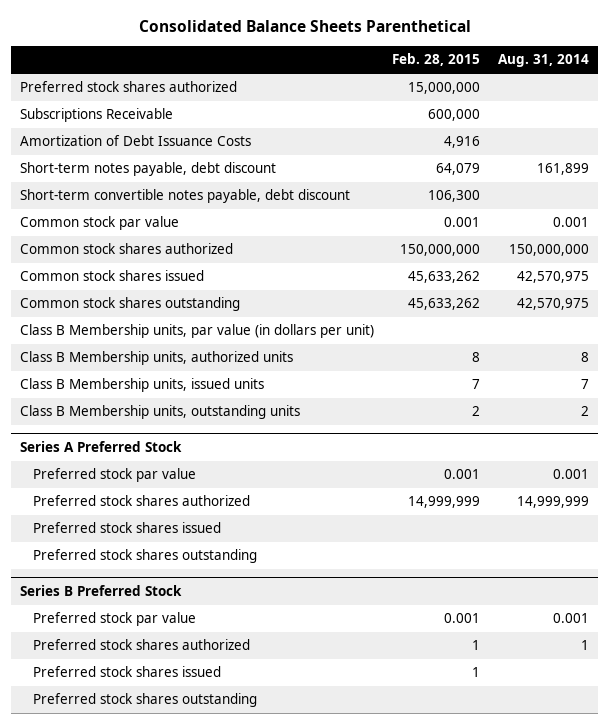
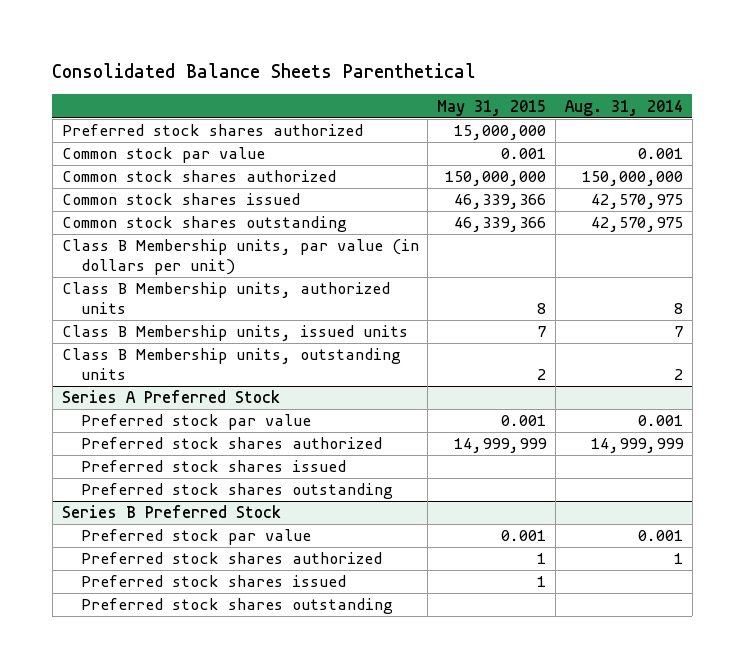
- | Feb. 28, 2015 | Aug. 31, 2014
+ | May 31, 2015 | Aug. 31, 2014
- Subscriptions Receivable | 600,000 |
- Amortization of Debt Issuance Costs | 4,916 |
- Short-term notes payable, debt discount | 64,079 | 161,899
- Short-term convertible notes payable, debt discount | 106,300 |

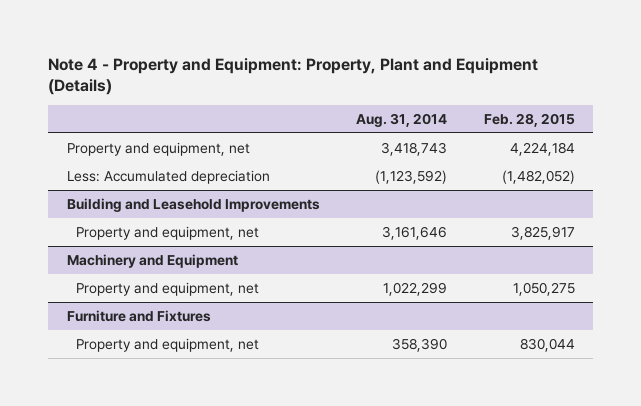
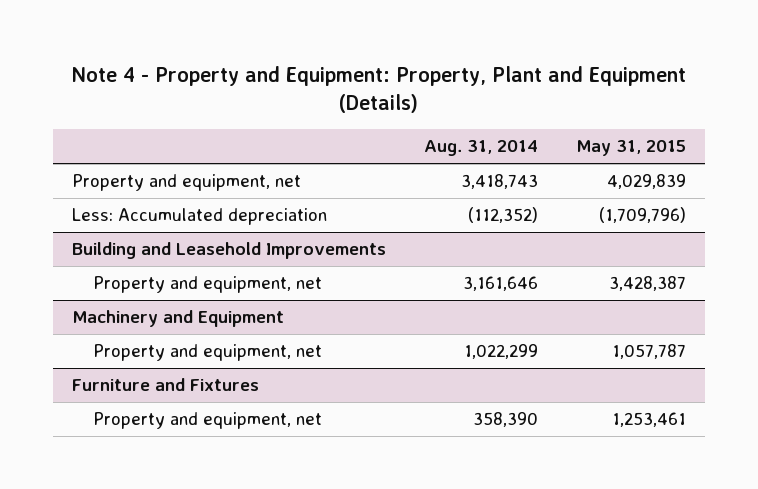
- | Aug. 31, 2014 | Feb. 28, 2015
+ | Aug. 31, 2014 | May 31, 2015
- Less: Accumulated depreciation | (1,123,592) | (1,482,052)
+ Less: Accumulated depreciation | (112,352) | (1,709,796)

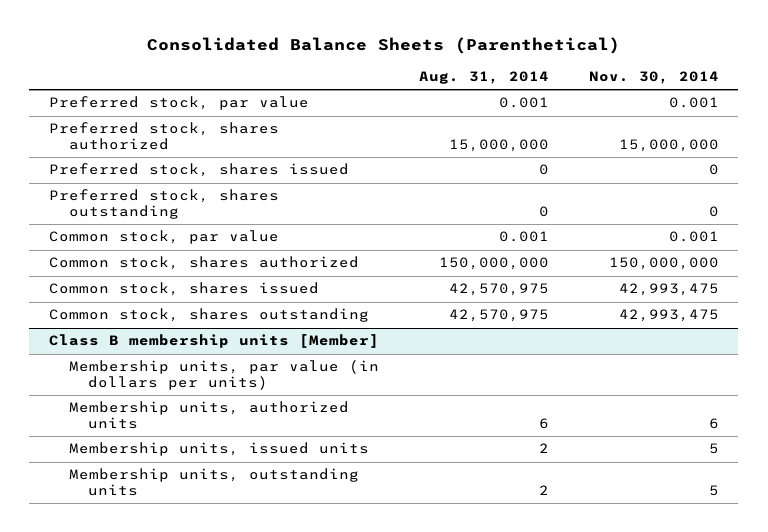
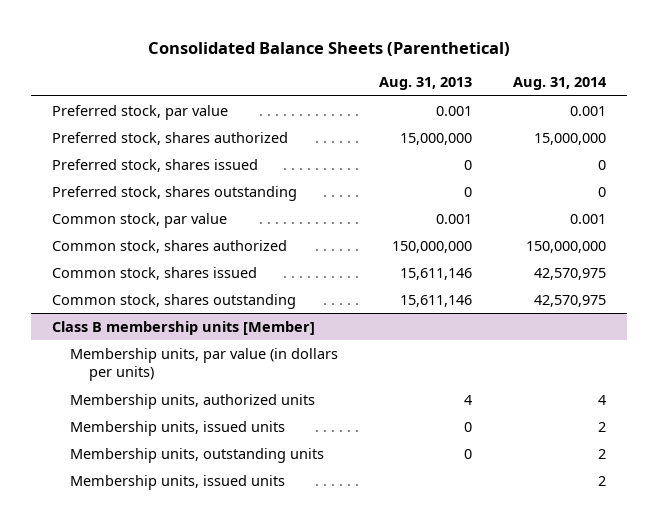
- | Aug. 31, 2014 | Nov. 30, 2014
+ | Aug. 31, 2013 | Aug. 31, 2014
@ Class B membership units [Member]
- Membership units, authorized units | 6 | 6
+ Membership units, authorized units | 4 | 4
+ Membership units, issued units | | 2

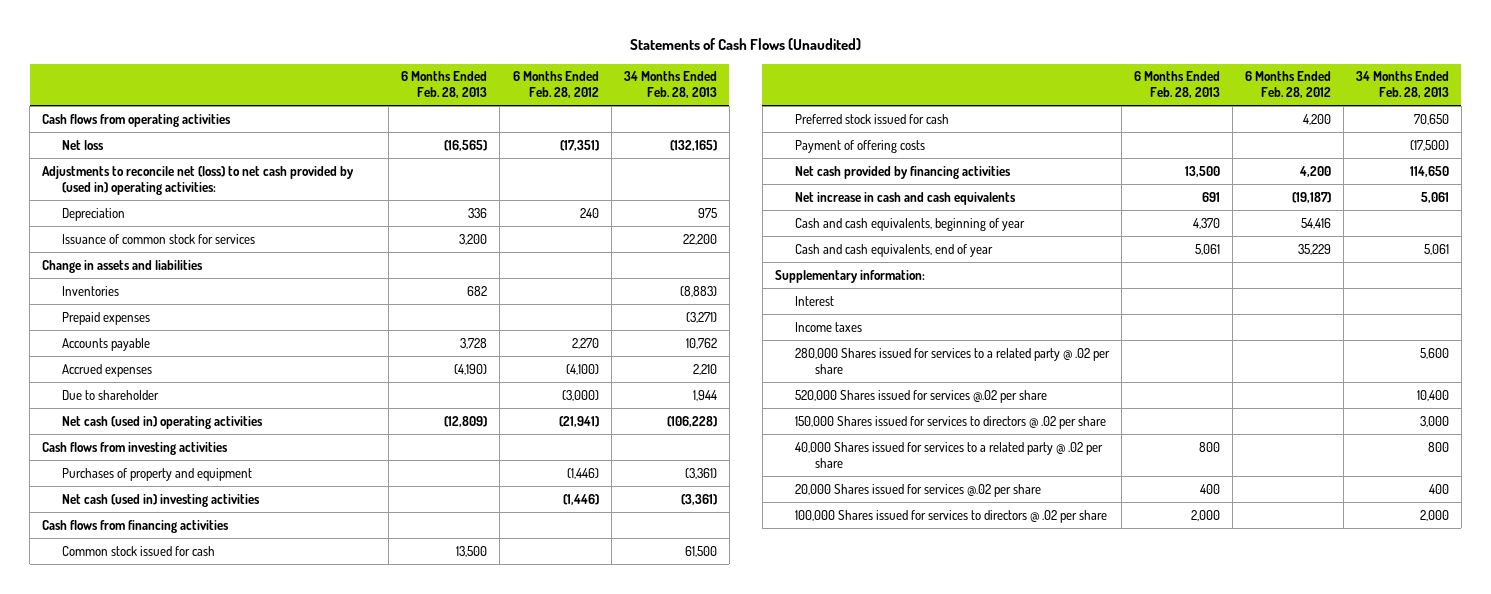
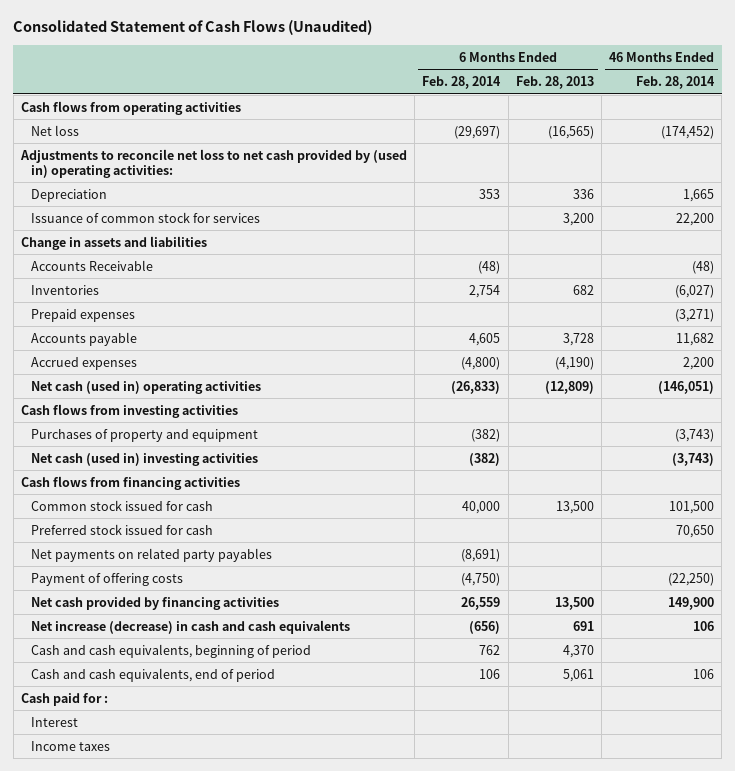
- Statements of Cash Flows (Unaudited)
+ Consolidated Statement of Cash Flows (Unaudited)
- | 6 Months Ended Feb. 28, 2013 | 6 Months Ended Feb. 28, 2012 | 34 Months Ended Feb. 28, 2013
+ | 6 Months Ended Feb. 28, 2014 | 6 Months Ended Feb. 28, 2013 | 46 Months Ended Feb. 28, 2014
- Adjustments to reconcile net (loss) to net cash provided by (used in) operating activities:
+ Adjustments to reconcile net loss to net cash provided by (used in) operating activities:
+ Accounts Receivable | (48) | | (48)
- Due to shareholder | | (3,000) | 1,944
+ Net payments on related party payables | (8,691) | |
- Net increase in cash and cash equivalents | 691 | (19,187) | 5,061
- Cash and cash equivalents, beginning of year | 4,370 | 54,416 |
- Cash and cash equivalents, end of year | 5,061 | 35,229 | 5,061
- Supplementary information:
+ Net increase (decrease) in cash and cash equivalents | (656) | 691 | 106
+ Cash and cash equivalents, beginning of period | 762 | 4,370 |
+ Cash and cash equivalents, end of period | 106 | 5,061 | 106
+ Cash paid for :
- 280,000 Shares issued for services to a related party @ .02 per share | | | 5,600
- 520,000 Shares issued for services @.02 per share | | | 10,400
- 150,000 Shares issued for services to directors @ .02 per share | | | 3,000
- 40,000 Shares issued for services to a related party @ .02 per share | 800 | | 800
- 20,000 Shares issued for services @.02 per share | 400 | | 400
- 100,000 Shares issued for services to directors @ .02 per share | 2,000 | | 2,000

